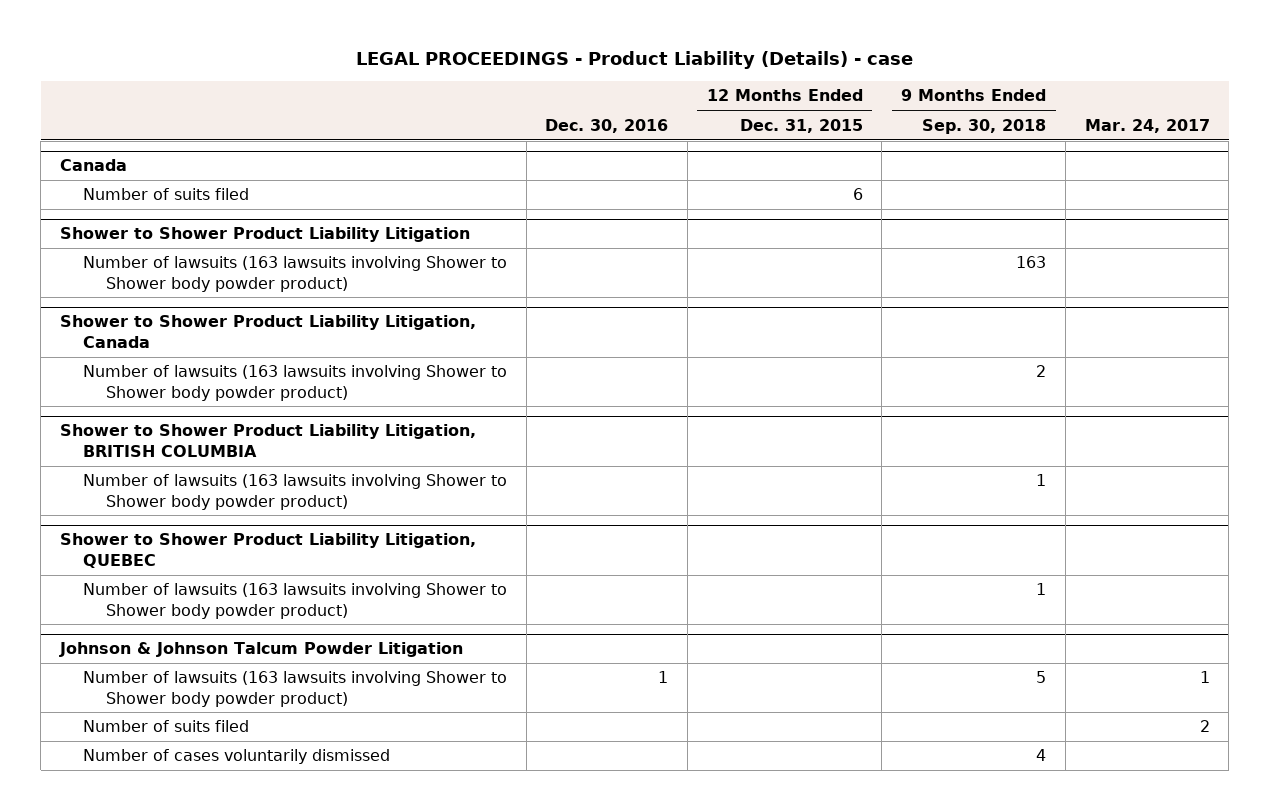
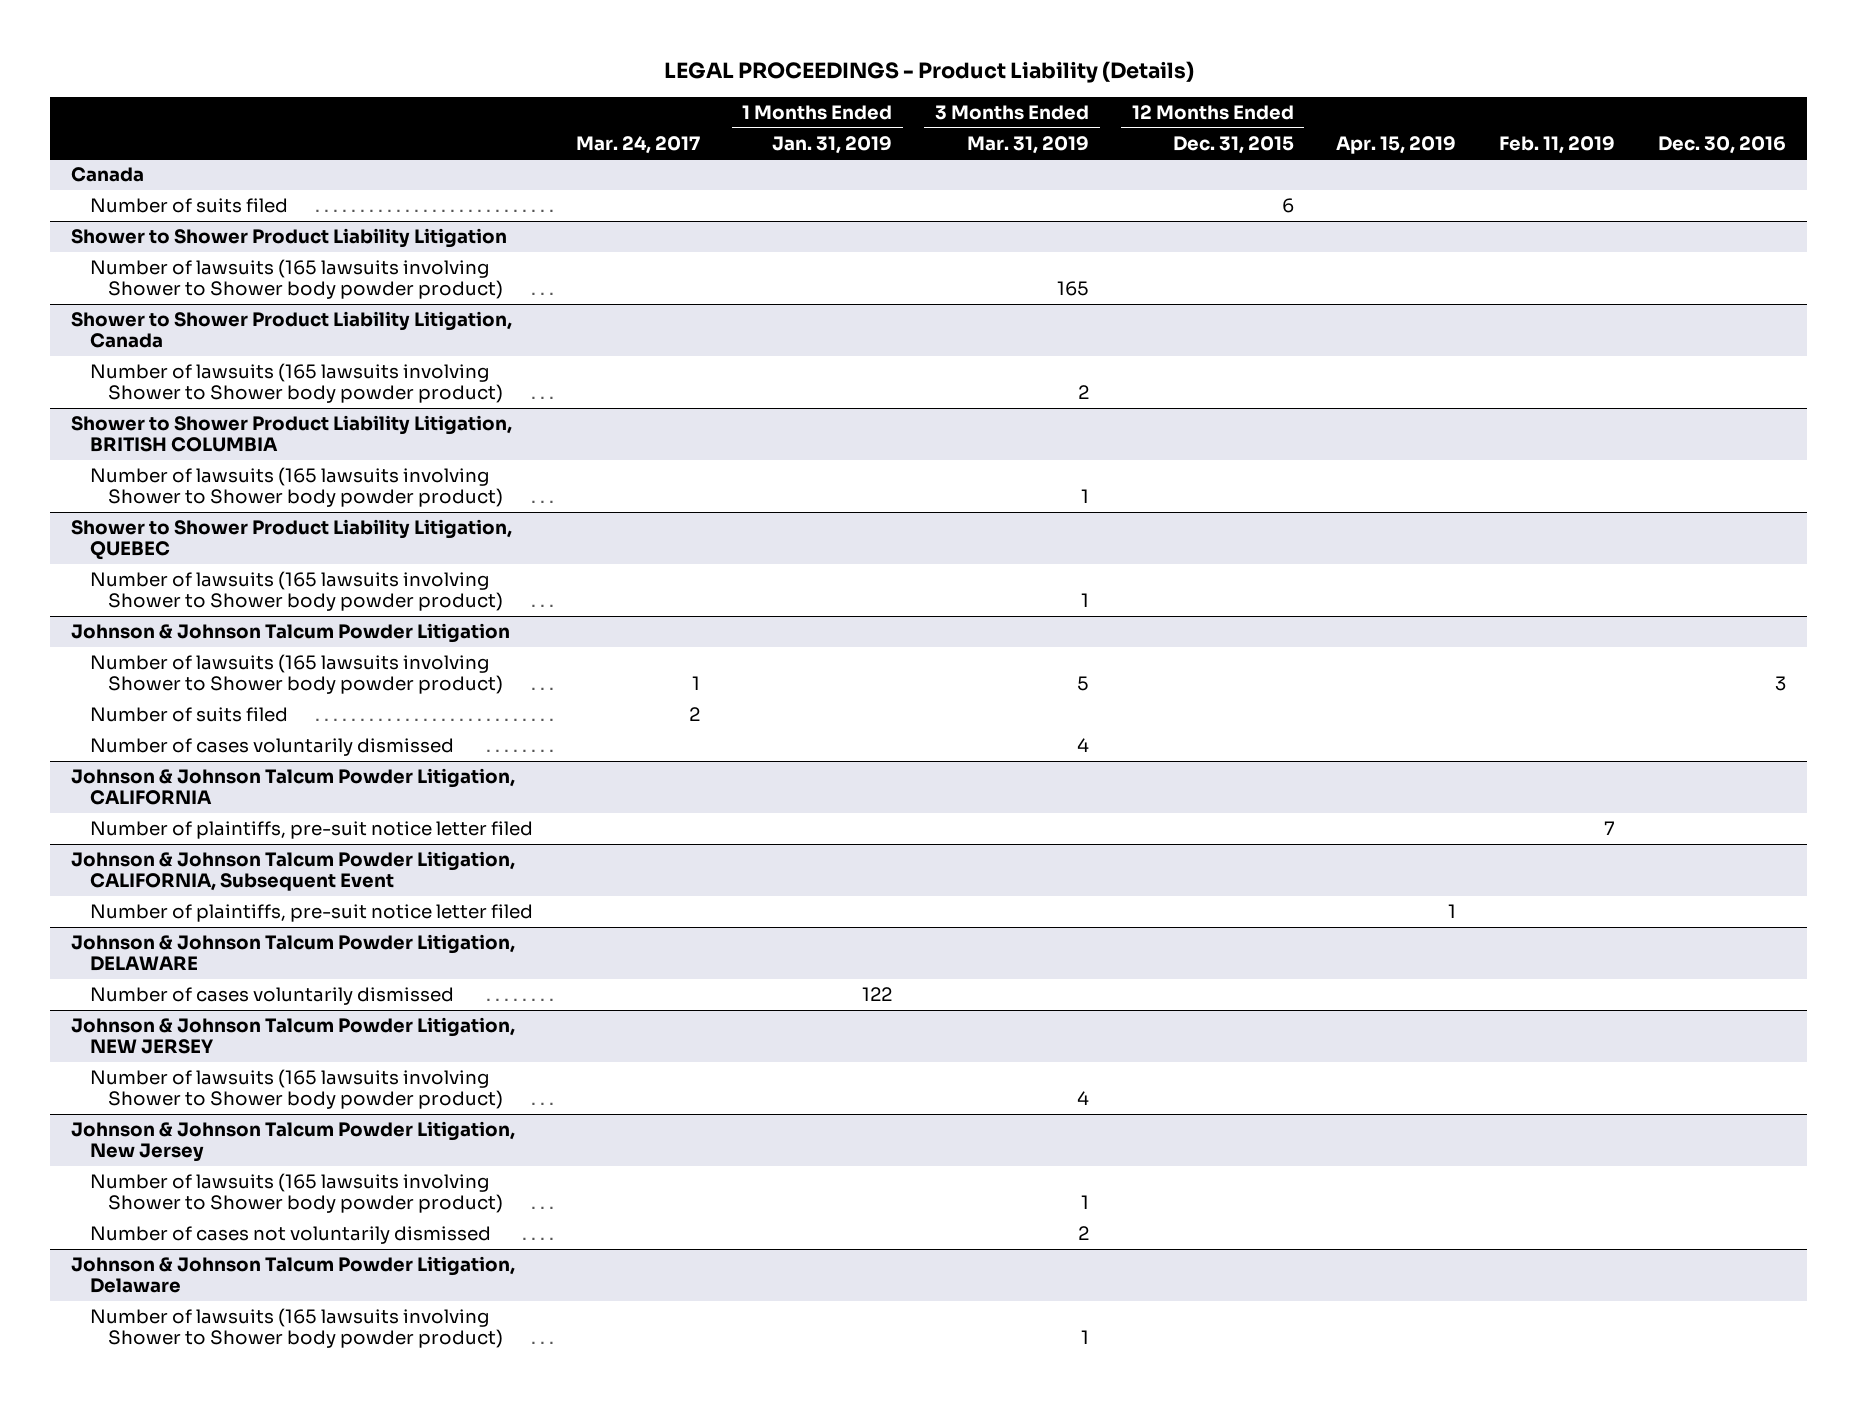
- LEGAL PROCEEDINGS - Product Liability (Details) - case
+ LEGAL PROCEEDINGS - Product Liability (Details)
- | Dec. 30, 2016 | 12 Months Ended Dec. 31, 2015 | 9 Months Ended Sep. 30, 2018 | Mar. 24, 2017
+ | Mar. 24, 2017 | 1 Months Ended Jan. 31, 2019 | 3 Months Ended Mar. 31, 2019 | 12 Months Ended Dec. 31, 2015 | Apr. 15, 2019 | Feb. 11, 2019 | Dec. 30, 2016
@ Shower to Shower Product Liability Litigation
- Number of lawsuits (163 lawsuits involving Shower to Shower body powder product) | | | 163 |
+ Number of lawsuits (165 lawsuits involving Shower to Shower body powder product) | | | 165 | | | |
@ Shower to Shower Product Liability Litigation, Canada
- Number of lawsuits (163 lawsuits involving Shower to Shower body powder product) | | | 2 |
+ Number of lawsuits (165 lawsuits involving Shower to Shower body powder product) | | | 2 | | | |
@ Shower to Shower Product Liability Litigation, BRITISH COLUMBIA
- Number of lawsuits (163 lawsuits involving Shower to Shower body powder product) | | | 1 |
+ Number of lawsuits (165 lawsuits involving Shower to Shower body powder product) | | | 1 | | | |
@ Shower to Shower Product Liability Litigation, QUEBEC
- Number of lawsuits (163 lawsuits involving Shower to Shower body powder product) | | | 1 |
+ Number of lawsuits (165 lawsuits involving Shower to Shower body powder product) | | | 1 | | | |
@ Johnson & Johnson Talcum Powder Litigation
- Number of lawsuits (163 lawsuits involving Shower to Shower body powder product) | 1 | | 5 | 1
+ Number of lawsuits (165 lawsuits involving Shower to Shower body powder product) | 1 | | 5 | | | | 3
+ Johnson & Johnson Talcum Powder Litigation, CALIFORNIA
+ Number of plaintiffs, pre-suit notice letter filed | | | | | | 7 |
+ Johnson & Johnson Talcum Powder Litigation, CALIFORNIA, Subsequent Event
+ Number of plaintiffs, pre-suit notice letter filed | | | | | 1 | |
+ Johnson & Johnson Talcum Powder Litigation, DELAWARE
+ Number of cases voluntarily dismissed | | 122 | | | | |
+ Johnson & Johnson Talcum Powder Litigation, NEW JERSEY
+ Number of lawsuits (165 lawsuits involving Shower to Shower body powder product) | | | 4 | | | |
+ Johnson & Johnson Talcum Powder Litigation, New Jersey
+ Number of lawsuits (165 lawsuits involving Shower to Shower body powder product) | | | 1 | | | |
+ Number of cases not voluntarily dismissed | | | 2 | | | |
+ Johnson & Johnson Talcum Powder Litigation, Delaware
+ Number of lawsuits (165 lawsuits involving Shower to Shower body powder product) | | | 1 | | | |

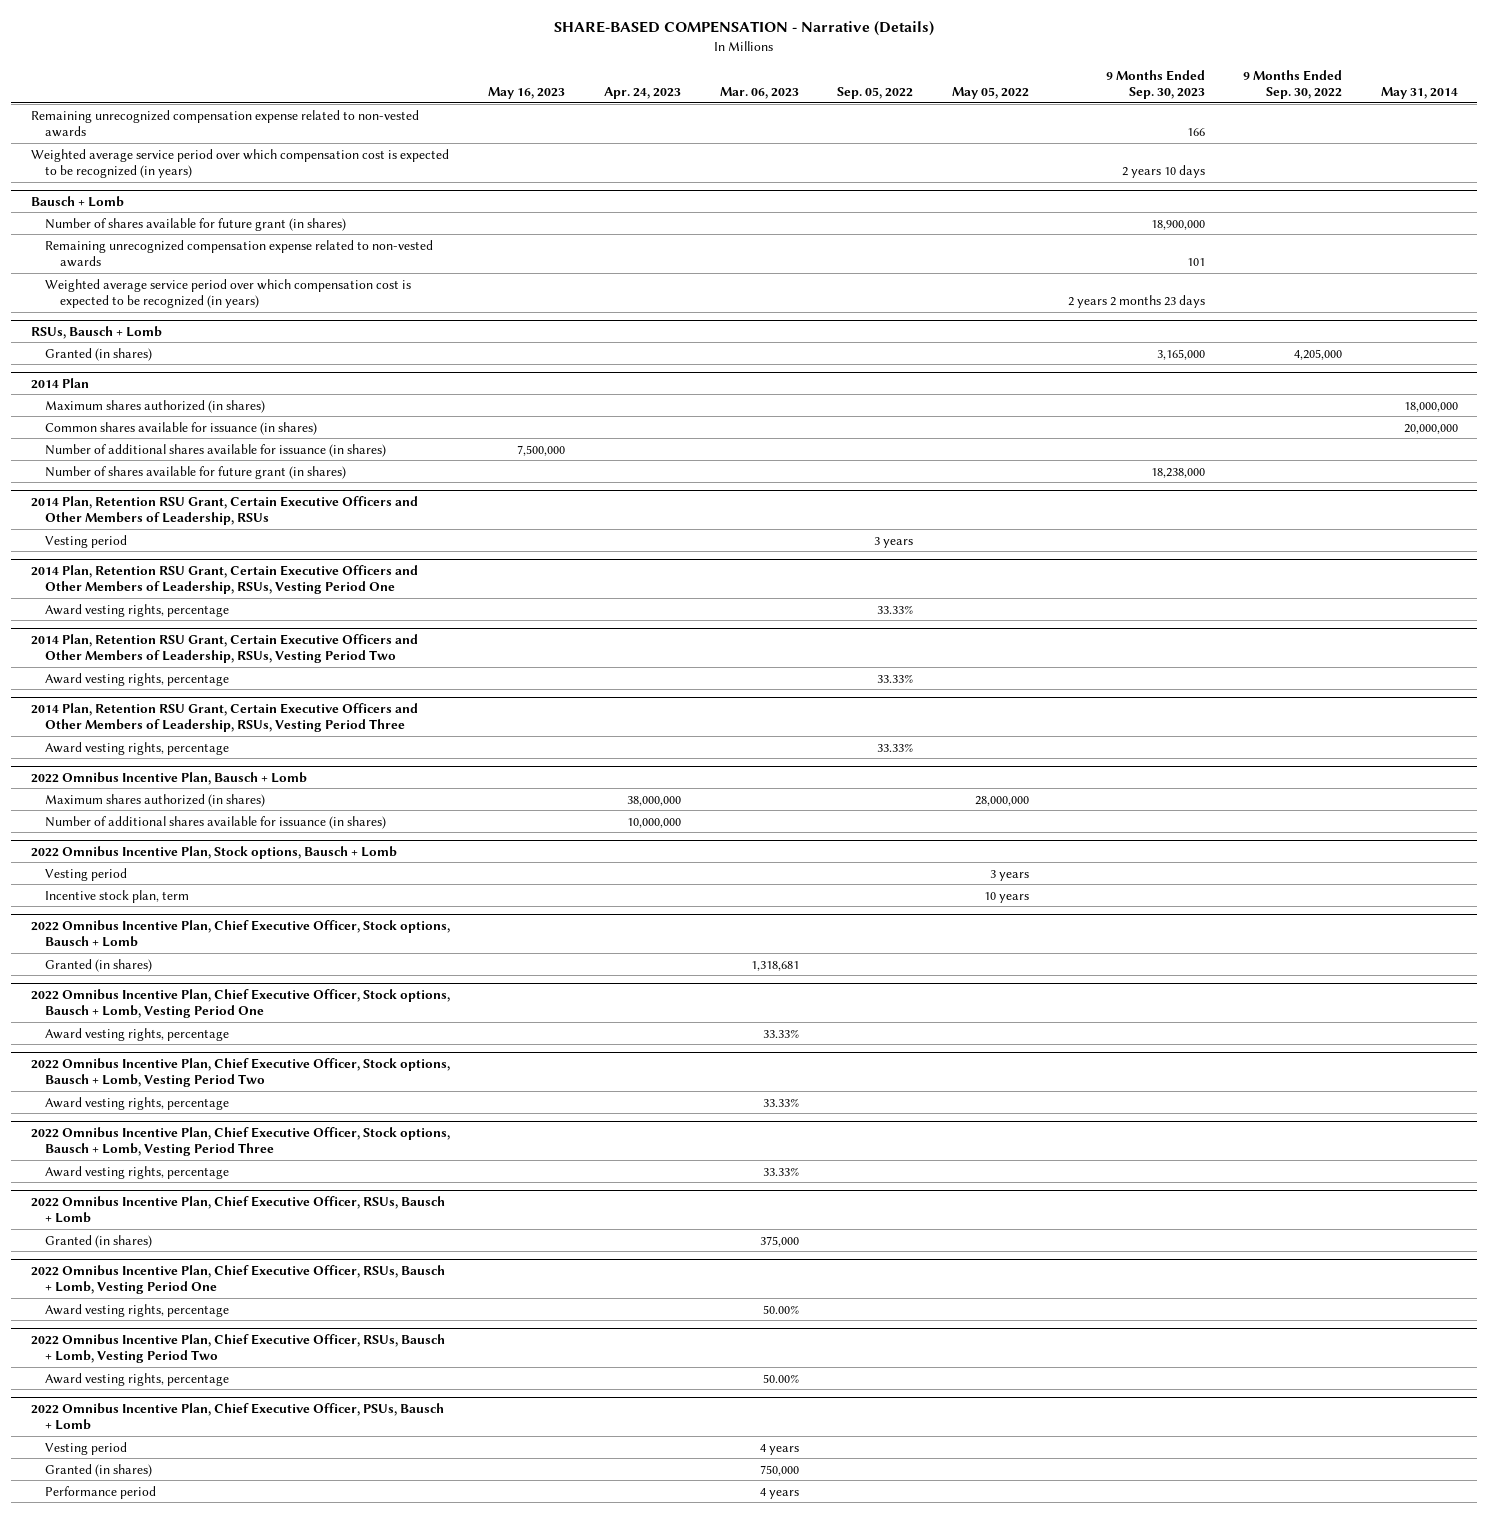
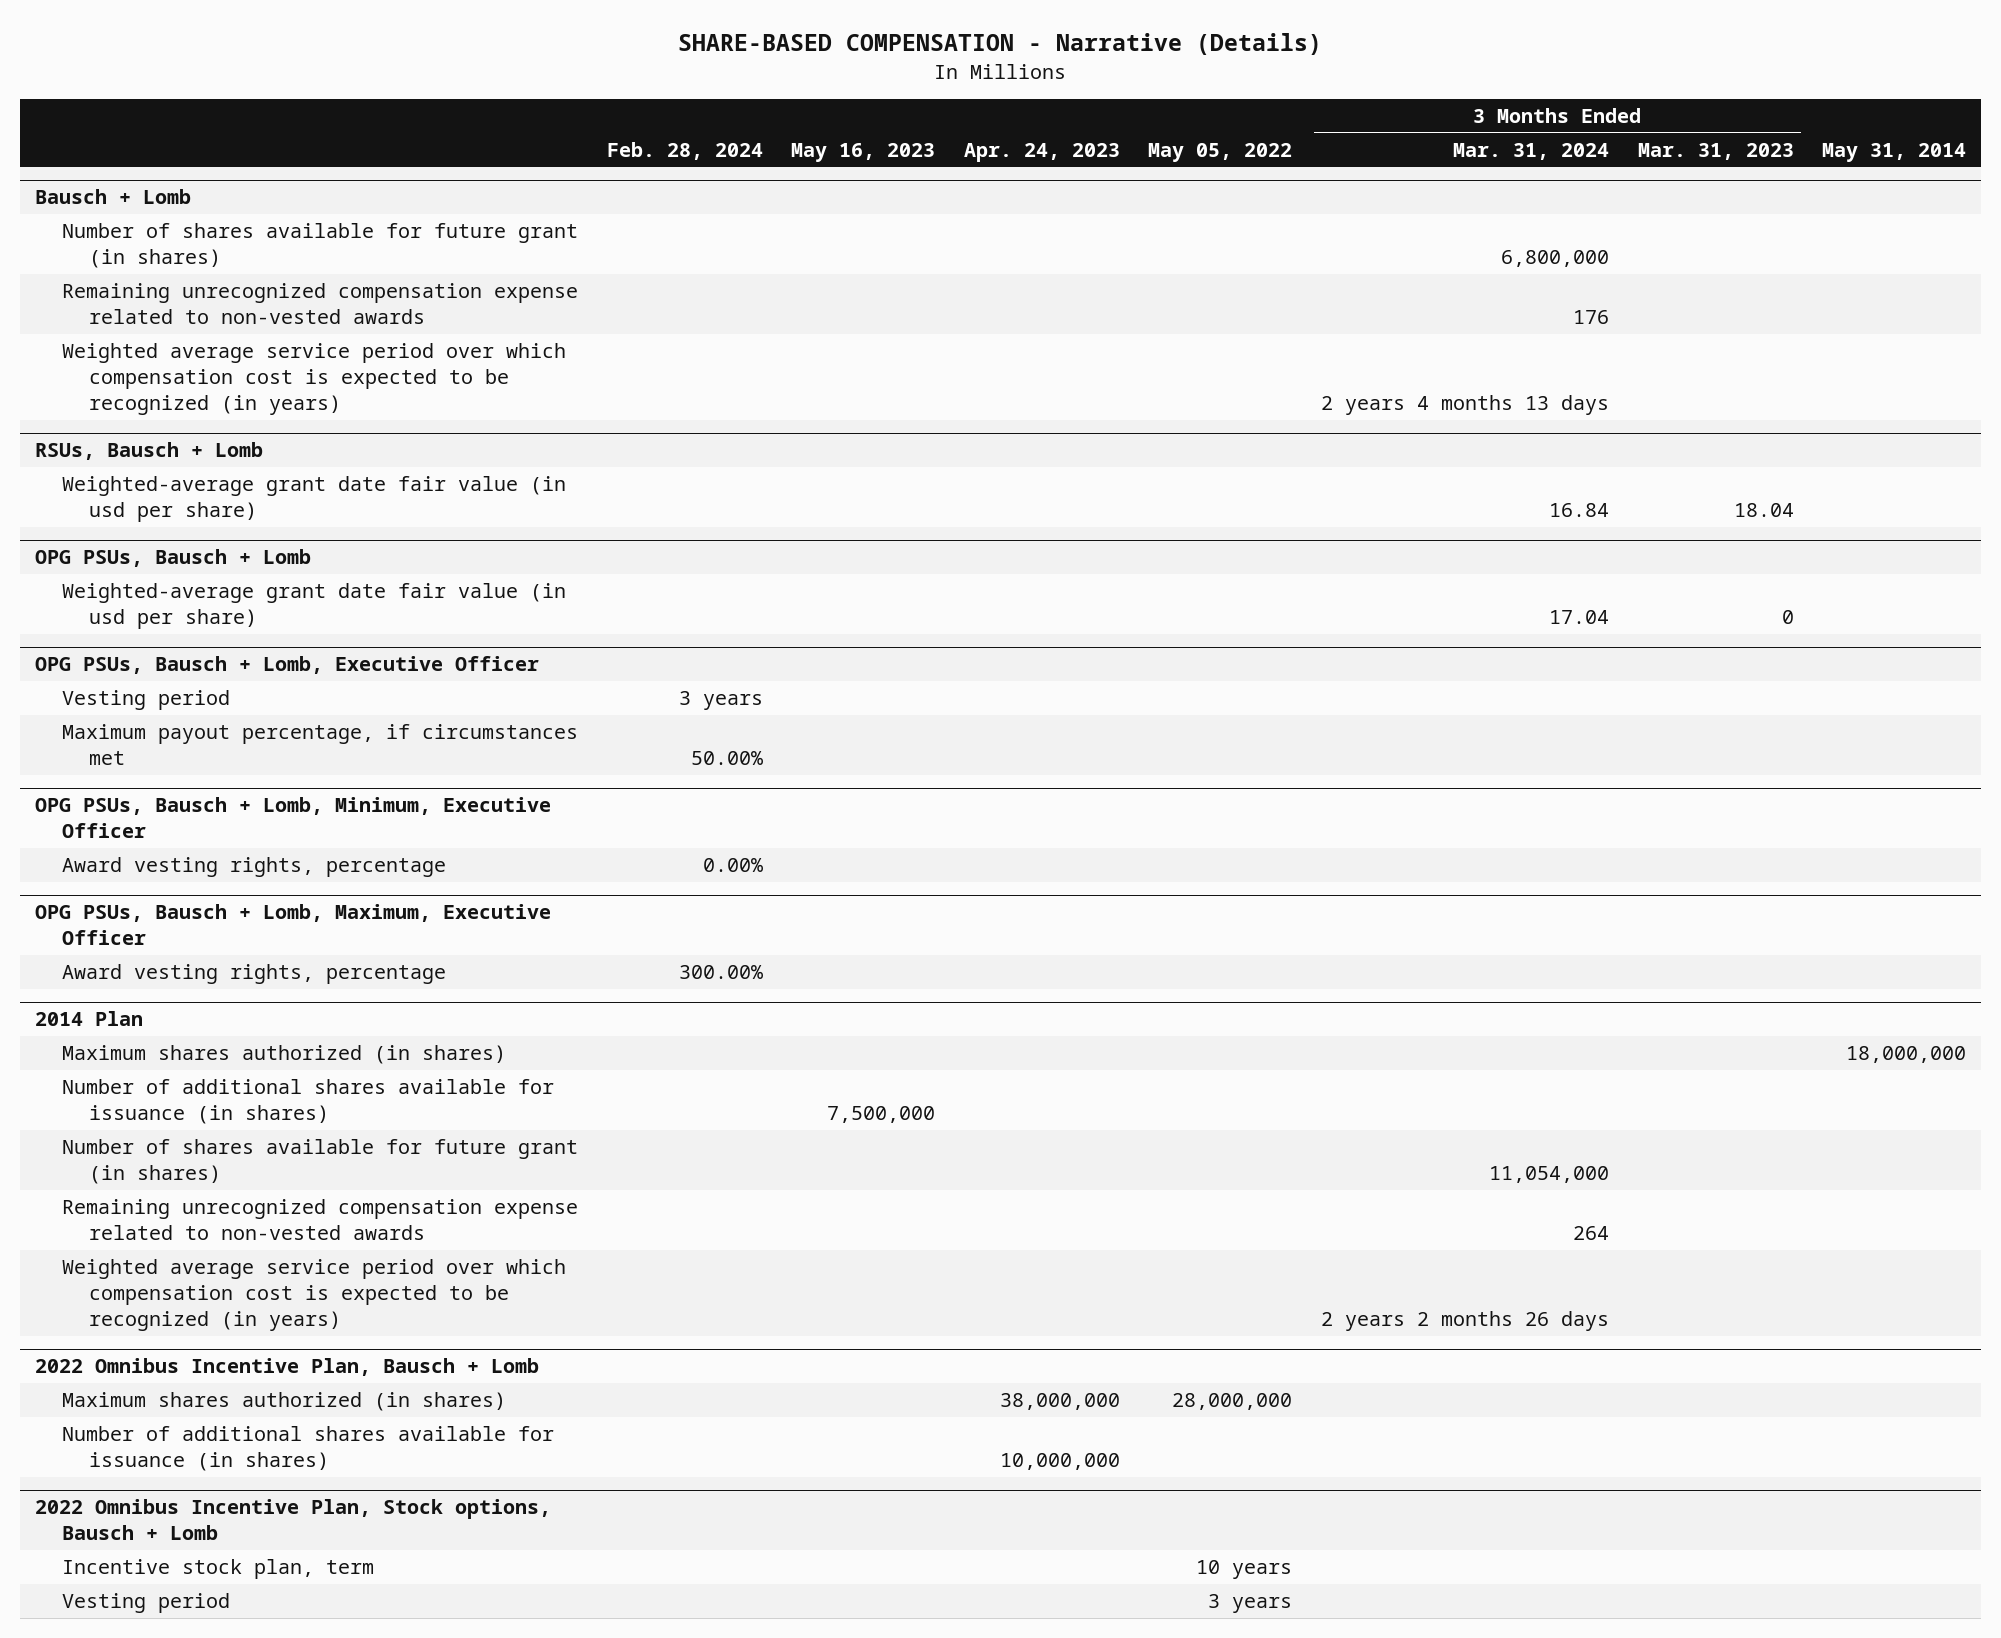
- | May 16, 2023 | Apr. 24, 2023 | Mar. 06, 2023 | Sep. 05, 2022 | May 05, 2022 | 9 Months Ended Sep. 30, 2023 | 9 Months Ended Sep. 30, 2022 | May 31, 2014
+ | Feb. 28, 2024 | May 16, 2023 | Apr. 24, 2023 | May 05, 2022 | 3 Months Ended Mar. 31, 2024 | 3 Months Ended Mar. 31, 2023 | May 31, 2014
- Remaining unrecognized compensation expense related to non-vested awards | | | | | | 166 | |
- Weighted average service period over which compensation cost is expected to be recognized (in years) | | | | | | 2 years 10 days | |
@ RSUs, Bausch + Lomb
- Granted (in shares) | | | | | | 3,165,000 | 4,205,000 |
+ Weighted-average grant date fair value (in usd per share) | | | | | 16.84 | 18.04 |
+ OPG PSUs, Bausch + Lomb
+ Weighted-average grant date fair value (in usd per share) | | | | | 17.04 | 0 |
+ OPG PSUs, Bausch + Lomb, Executive Officer
+ Vesting period | 3 years | | | | | |
+ Maximum payout percentage, if circumstances met | 50.00% | | | | | |
+ OPG PSUs, Bausch + Lomb, Minimum, Executive Officer
+ Award vesting rights, percentage | 0.00% | | | | | |
+ OPG PSUs, Bausch + Lomb, Maximum, Executive Officer
+ Award vesting rights, percentage | 300.00% | | | | | |
@ 2014 Plan
- Common shares available for issuance (in shares) | | | | | | | | 20,000,000
- 2014 Plan, Retention RSU Grant, Certain Executive Officers and Other Members of Leadership, RSUs
- Vesting period | | | | 3 years | | | |
- 2014 Plan, Retention RSU Grant, Certain Executive Officers and Other Members of Leadership, RSUs, Vesting Period One
- Award vesting rights, percentage | | | | 33.33% | | | |
- 2014 Plan, Retention RSU Grant, Certain Executive Officers and Other Members of Leadership, RSUs, Vesting Period Two
- Award vesting rights, percentage | | | | 33.33% | | | |
- 2014 Plan, Retention RSU Grant, Certain Executive Officers and Other Members of Leadership, RSUs, Vesting Period Three
- Award vesting rights, percentage | | | | 33.33% | | | |
@ 2014 Plan
+ Remaining unrecognized compensation expense related to non-vested awards | | | | | 264 | |
+ Weighted average service period over which compensation cost is expected to be recognized (in years) | | | | | 2 years 2 months 26 days | |
- 2022 Omnibus Incentive Plan, Chief Executive Officer, Stock options, Bausch + Lomb
- Granted (in shares) | | | 1,318,681 | | | | |
- 2022 Omnibus Incentive Plan, Chief Executive Officer, Stock options, Bausch + Lomb, Vesting Period One
- Award vesting rights, percentage | | | 33.33% | | | | |
- 2022 Omnibus Incentive Plan, Chief Executive Officer, Stock options, Bausch + Lomb, Vesting Period Two
- Award vesting rights, percentage | | | 33.33% | | | | |
- 2022 Omnibus Incentive Plan, Chief Executive Officer, Stock options, Bausch + Lomb, Vesting Period Three
- Award vesting rights, percentage | | | 33.33% | | | | |
- 2022 Omnibus Incentive Plan, Chief Executive Officer, RSUs, Bausch + Lomb
- Granted (in shares) | | | 375,000 | | | | |
- 2022 Omnibus Incentive Plan, Chief Executive Officer, RSUs, Bausch + Lomb, Vesting Period One
- Award vesting rights, percentage | | | 50.00% | | | | |
- 2022 Omnibus Incentive Plan, Chief Executive Officer, RSUs, Bausch + Lomb, Vesting Period Two
- Award vesting rights, percentage | | | 50.00% | | | | |
- 2022 Omnibus Incentive Plan, Chief Executive Officer, PSUs, Bausch + Lomb
- Vesting period | | | 4 years | | | | |
- Granted (in shares) | | | 750,000 | | | | |
- Performance period | | | 4 years | | | | |
@ 2022 Omnibus Incentive Plan, Stock options, Bausch + Lomb
moved down: Vesting period | | | | 3 years | | |

